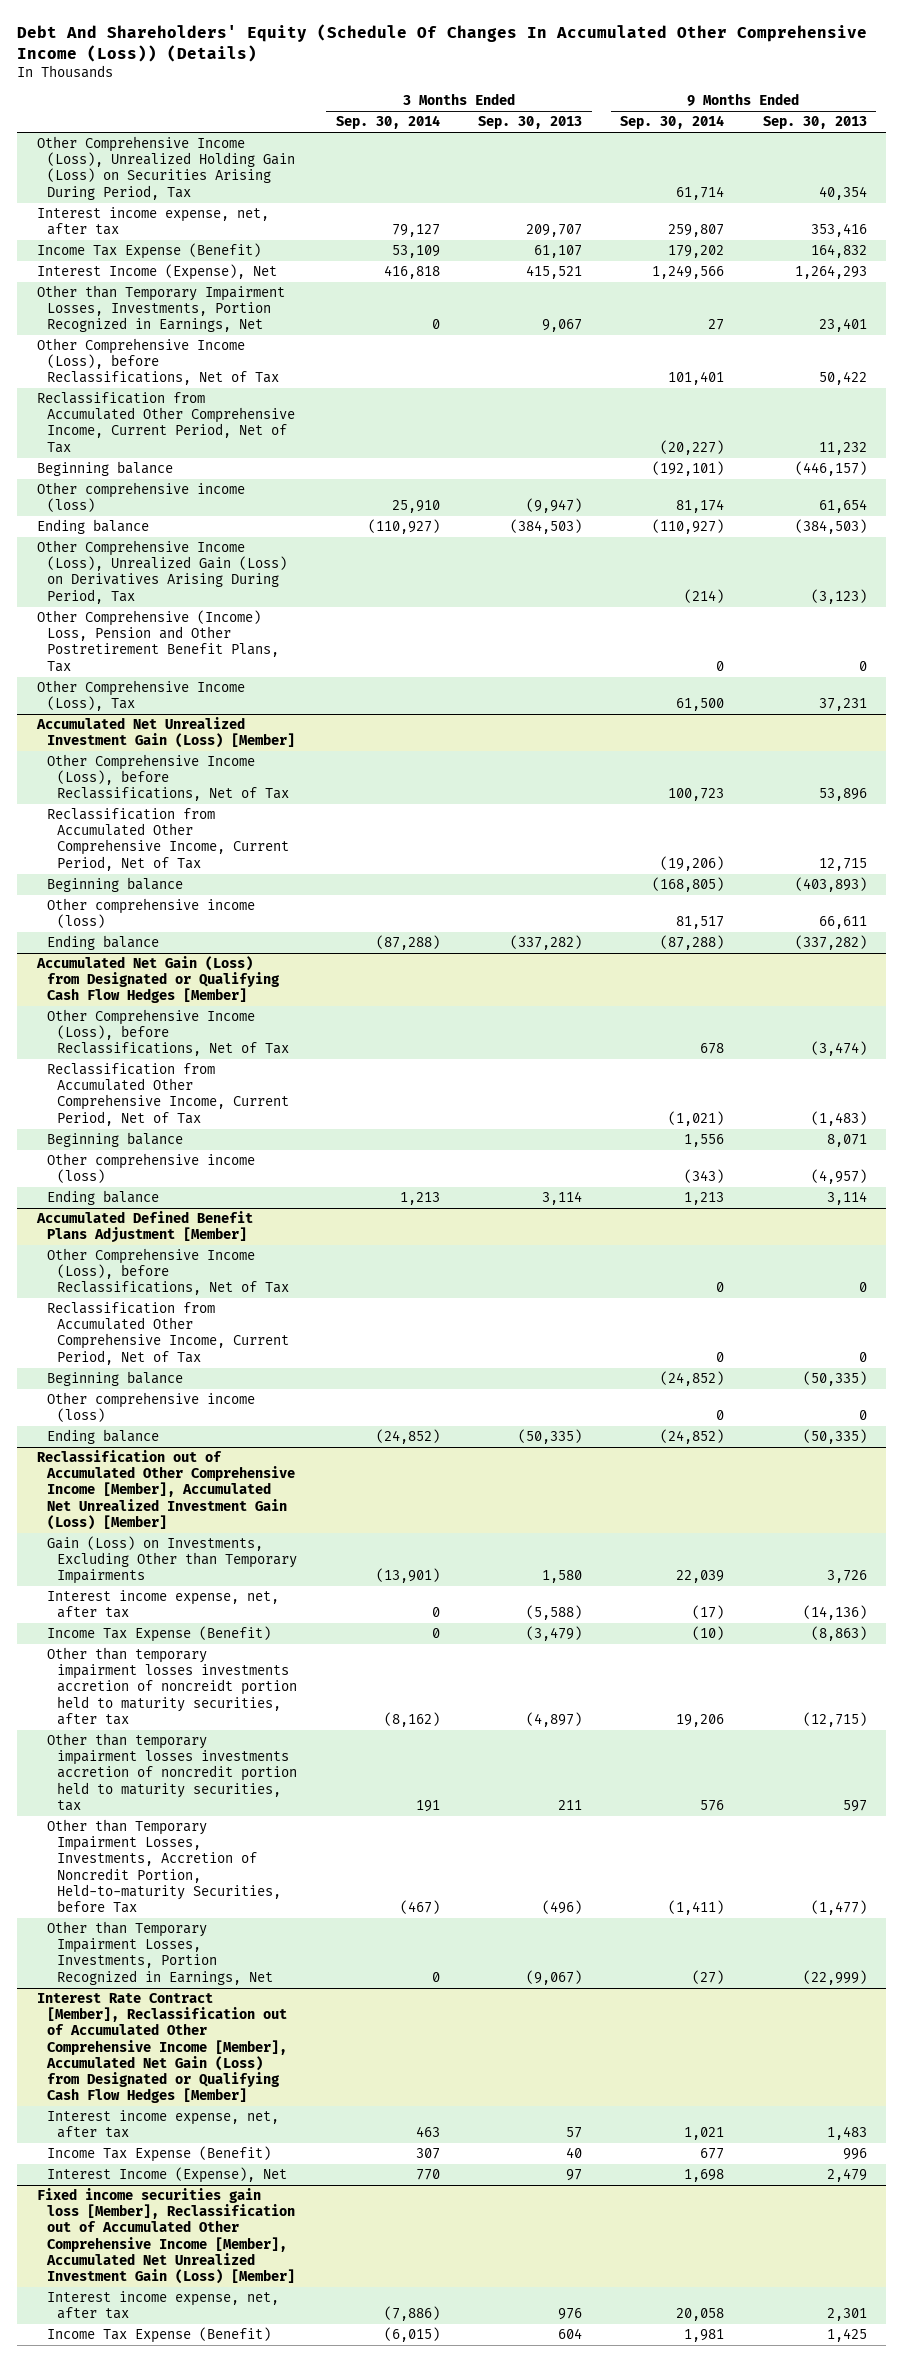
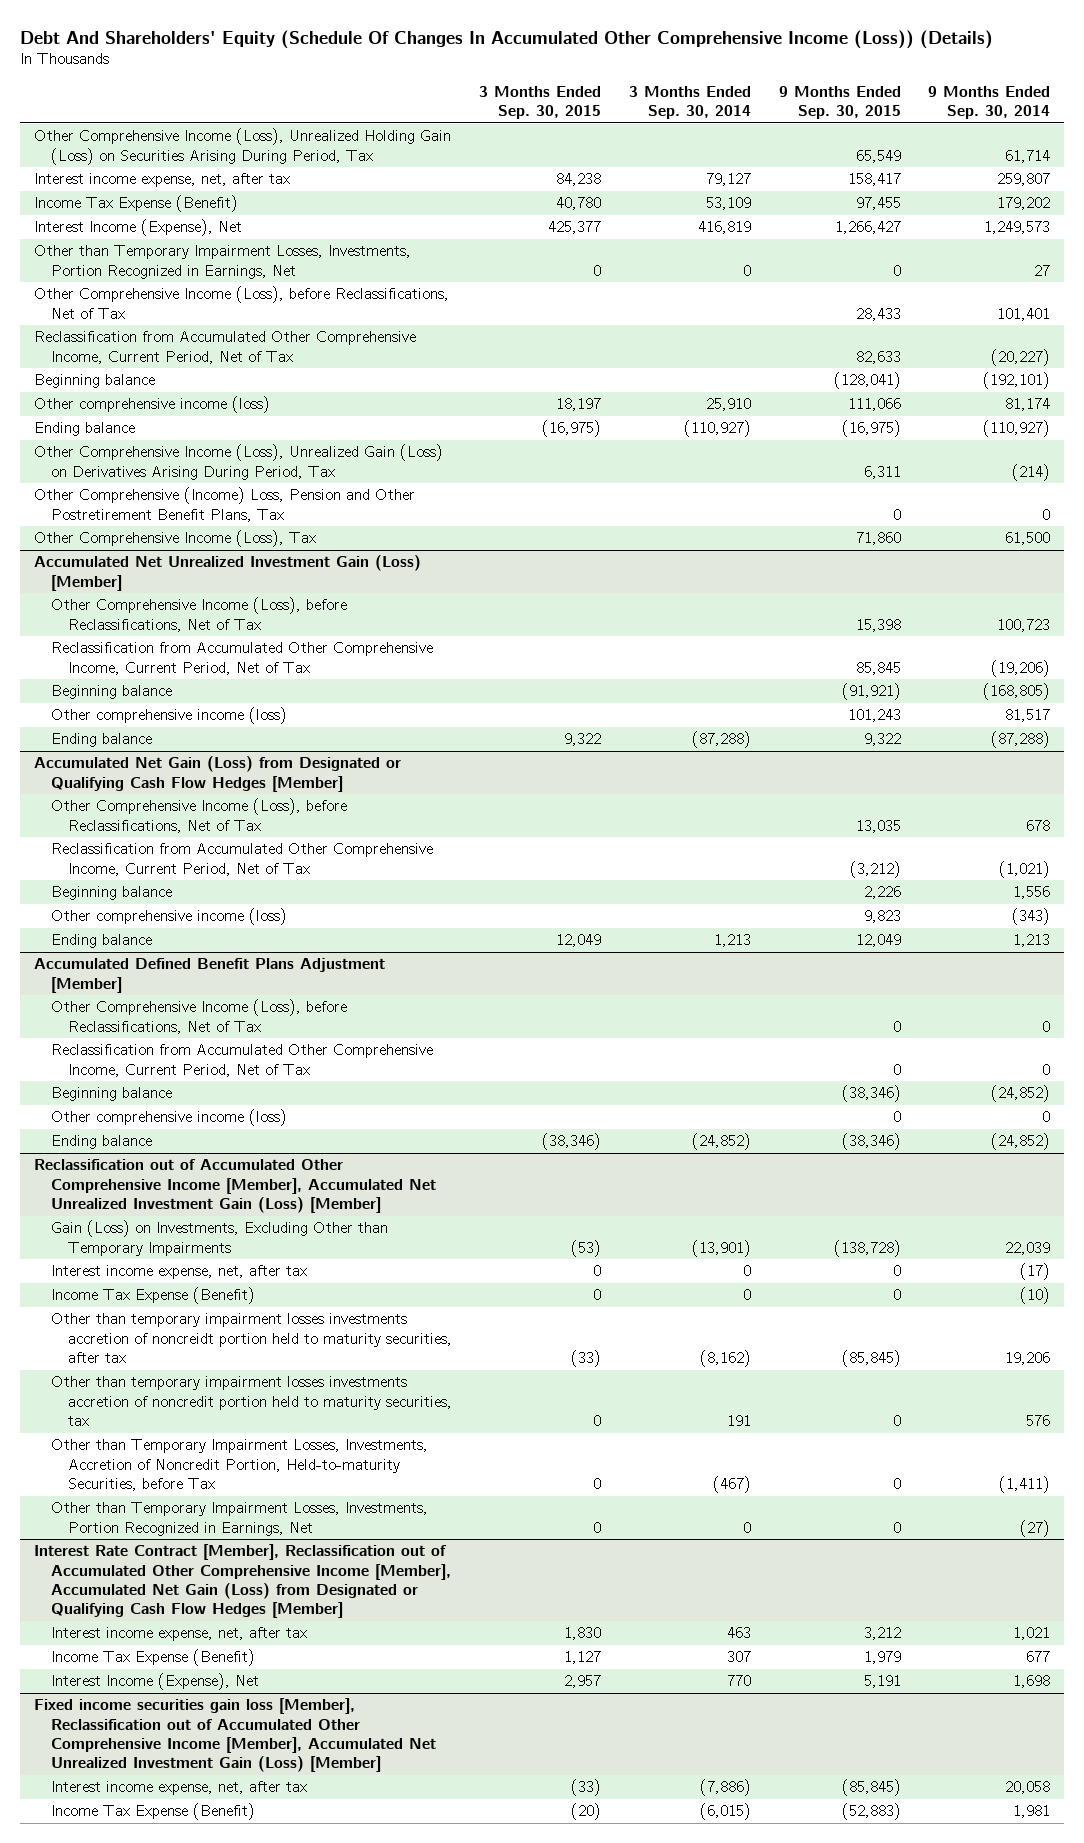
- | 3 Months Ended Sep. 30, 2014 | 3 Months Ended Sep. 30, 2013 | 9 Months Ended Sep. 30, 2014 | 9 Months Ended Sep. 30, 2013
+ | 3 Months Ended Sep. 30, 2015 | 3 Months Ended Sep. 30, 2014 | 9 Months Ended Sep. 30, 2015 | 9 Months Ended Sep. 30, 2014
- Interest Income (Expense), Net | 416,818 | 415,521 | 1,249,566 | 1,264,293
+ Interest Income (Expense), Net | 425,377 | 416,819 | 1,266,427 | 1,249,573

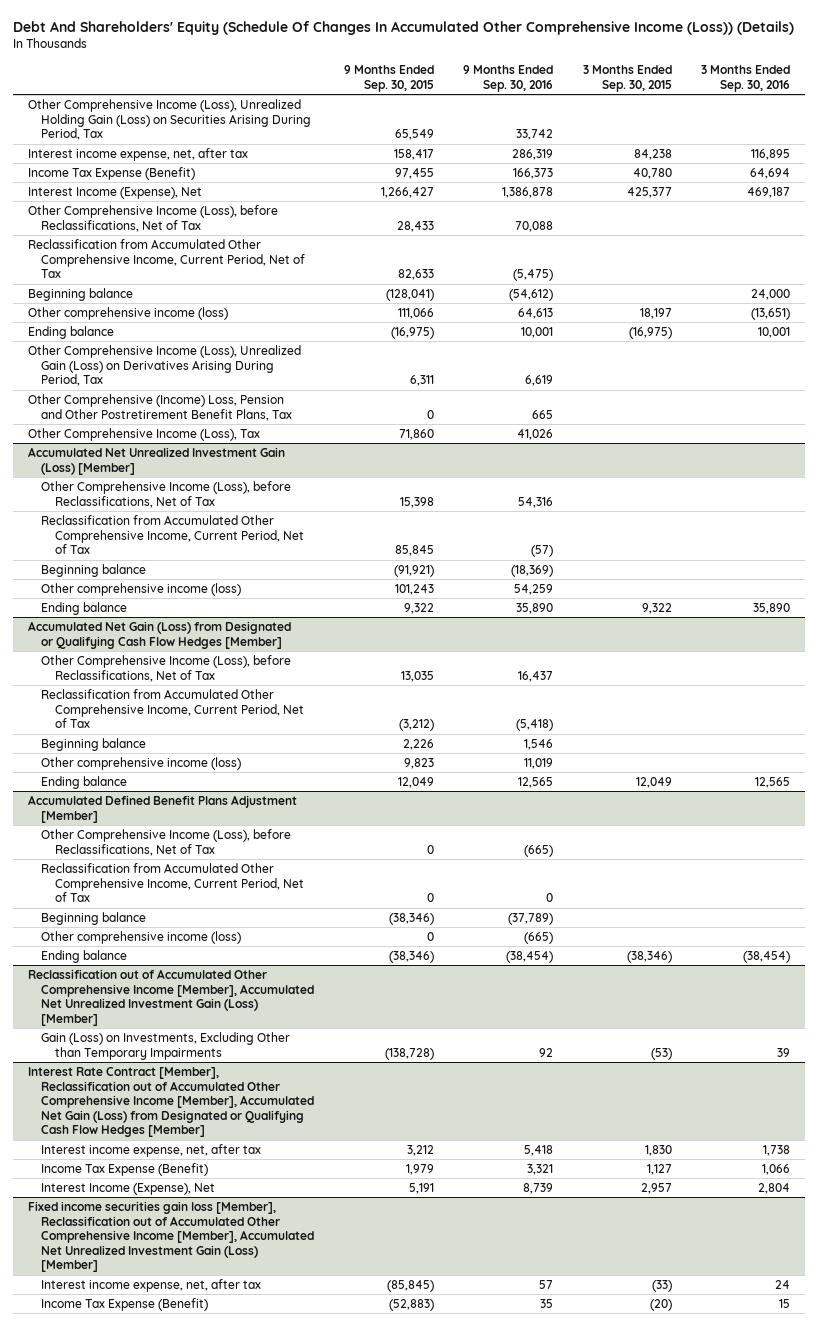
- | 3 Months Ended Sep. 30, 2015 | 3 Months Ended Sep. 30, 2014 | 9 Months Ended Sep. 30, 2015 | 9 Months Ended Sep. 30, 2014
+ | 9 Months Ended Sep. 30, 2015 | 9 Months Ended Sep. 30, 2016 | 3 Months Ended Sep. 30, 2015 | 3 Months Ended Sep. 30, 2016
- Other than Temporary Impairment Losses, Investments, Portion Recognized in Earnings, Net | 0 | 0 | 0 | 27
@ Reclassification out of Accumulated Other Comprehensive Income [Member], Accumulated Net Unrealized Investment Gain (Loss) [Member]
- Interest income expense, net, after tax | 0 | 0 | 0 | (17)
- Income Tax Expense (Benefit) | 0 | 0 | 0 | (10)
- Other than temporary impairment losses investments accretion of noncreidt portion held to maturity securities, after tax | (33) | (8,162) | (85,845) | 19,206
- Other than temporary impairment losses investments accretion of noncredit portion held to maturity securities, tax | 0 | 191 | 0 | 576
- Other than Temporary Impairment Losses, Investments, Accretion of Noncredit Portion, Held-to-maturity Securities, before Tax | 0 | (467) | 0 | (1,411)
- Other than Temporary Impairment Losses, Investments, Portion Recognized in Earnings, Net | 0 | 0 | 0 | (27)

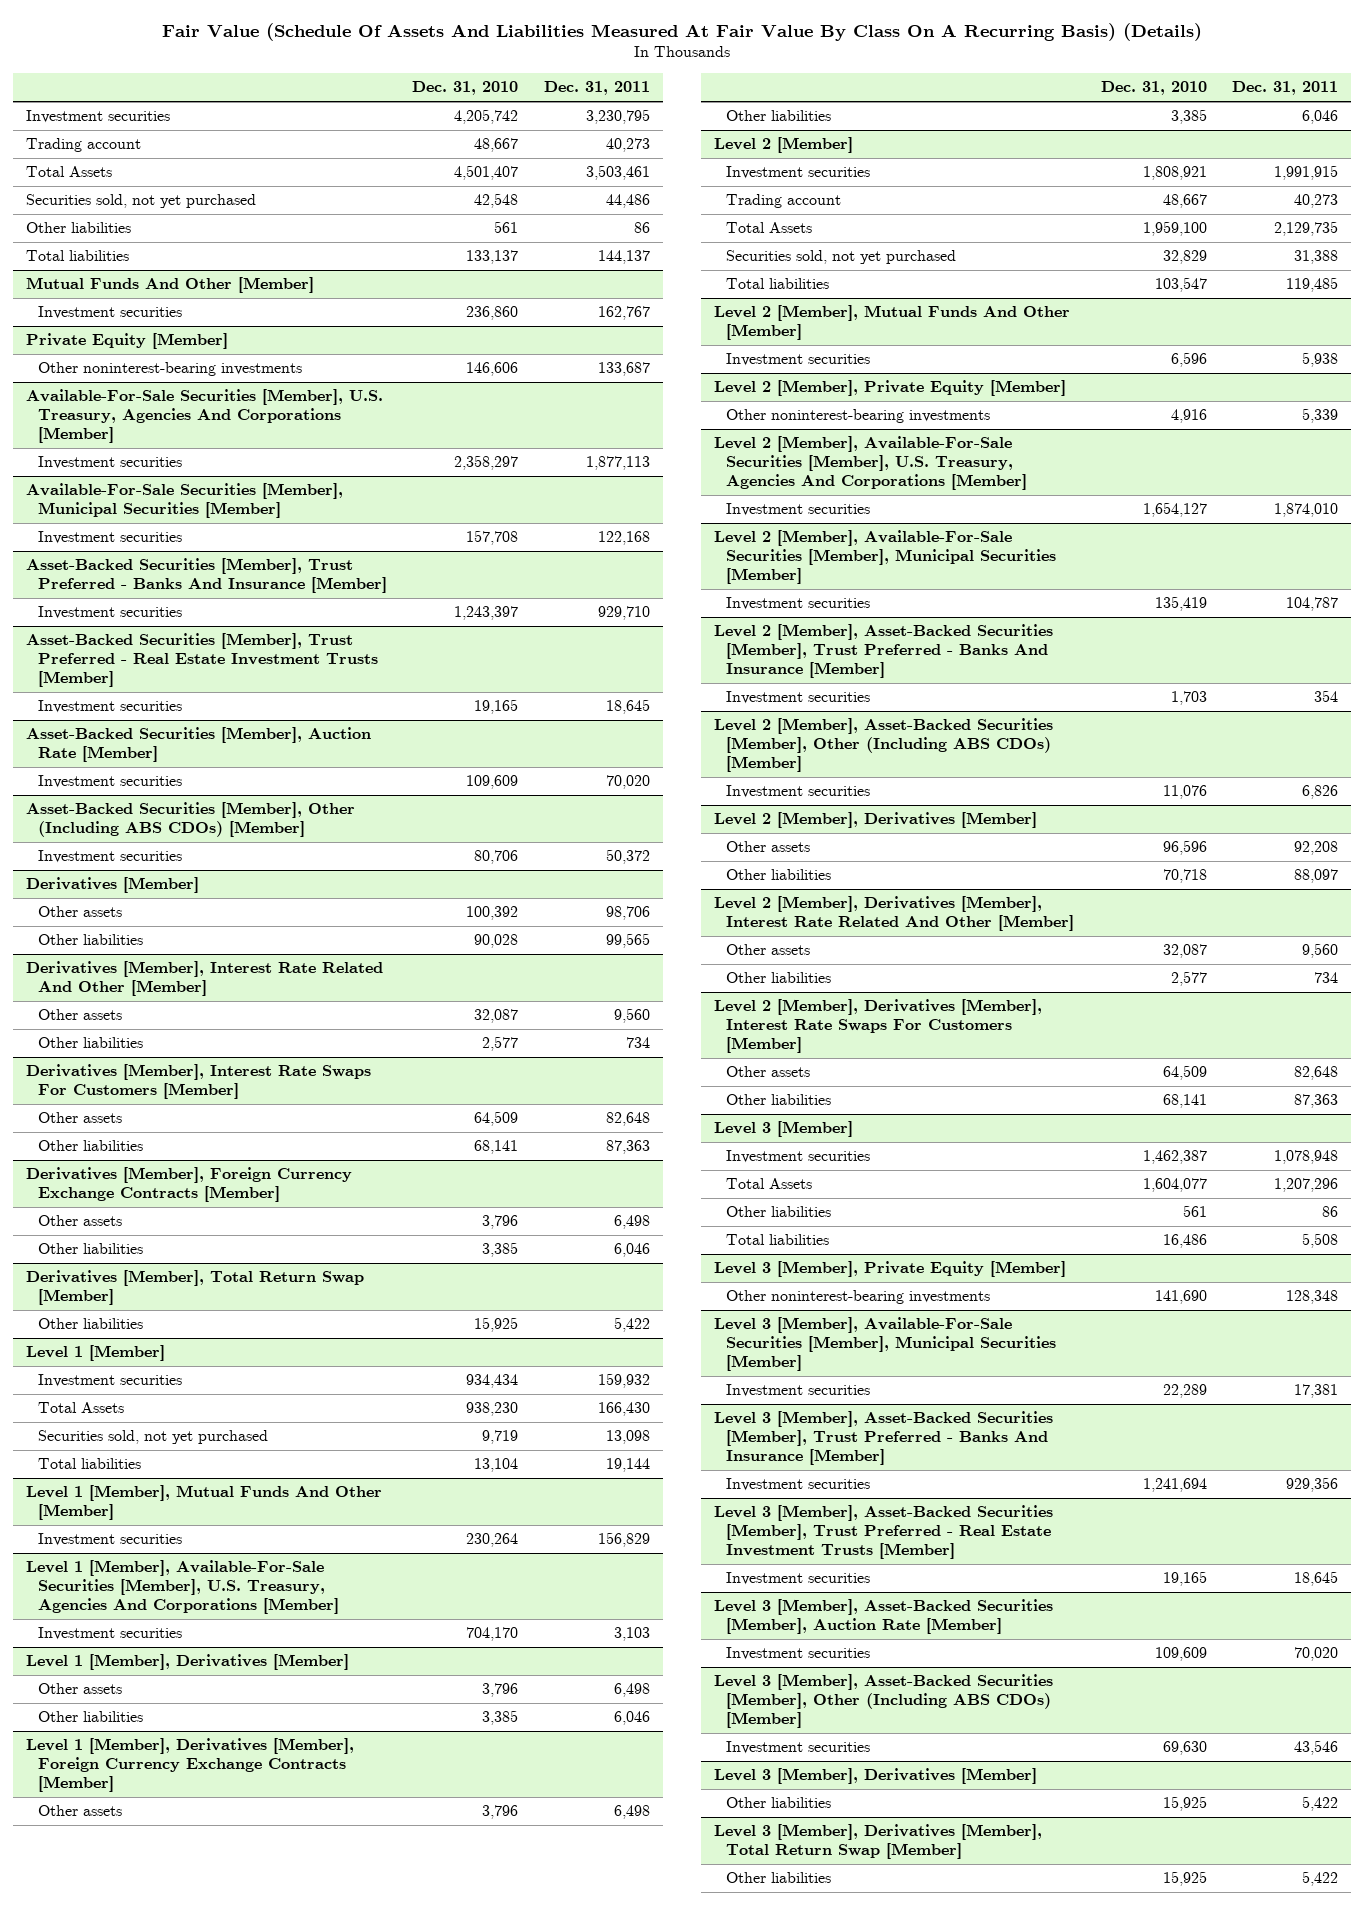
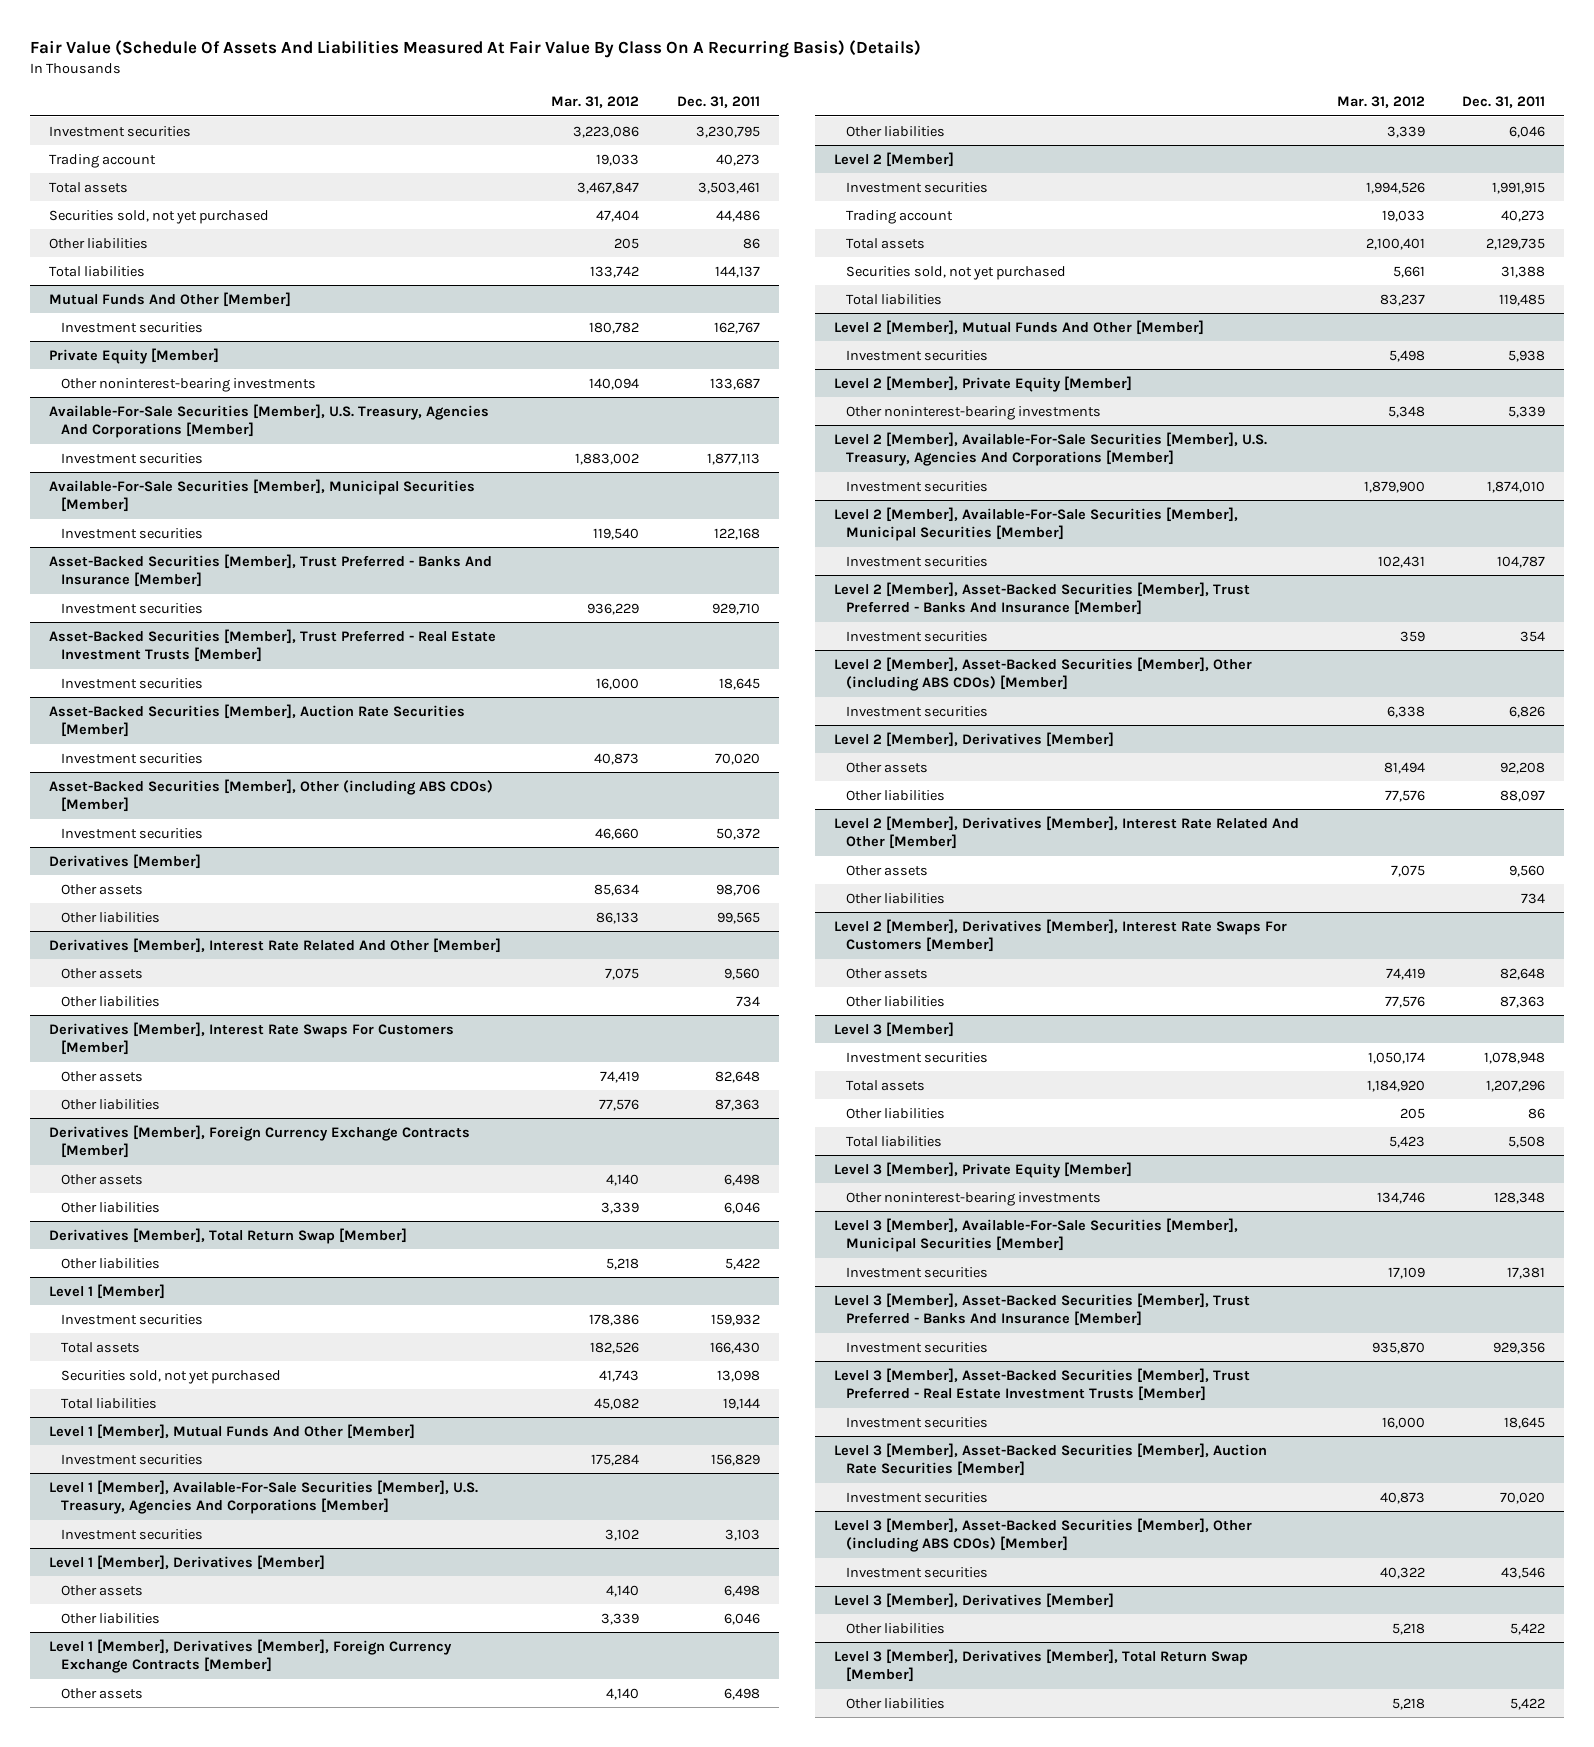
- | Dec. 31, 2010 | Dec. 31, 2011
+ | Mar. 31, 2012 | Dec. 31, 2011
- Total Assets | 4,501,407 | 3,503,461
+ Total assets | 3,467,847 | 3,503,461
- Asset-Backed Securities [Member], Auction Rate [Member]
+ Asset-Backed Securities [Member], Auction Rate Securities [Member]
- Asset-Backed Securities [Member], Other (Including ABS CDOs) [Member]
+ Asset-Backed Securities [Member], Other (including ABS CDOs) [Member]
@ Level 1 [Member]
- Total Assets | 938,230 | 166,430
+ Total assets | 182,526 | 166,430
@ Level 2 [Member]
- Total Assets | 1,959,100 | 2,129,735
+ Total assets | 2,100,401 | 2,129,735
- Level 2 [Member], Asset-Backed Securities [Member], Other (Including ABS CDOs) [Member]
+ Level 2 [Member], Asset-Backed Securities [Member], Other (including ABS CDOs) [Member]
@ Level 3 [Member]
- Total Assets | 1,604,077 | 1,207,296
+ Total assets | 1,184,920 | 1,207,296
- Level 3 [Member], Asset-Backed Securities [Member], Auction Rate [Member]
+ Level 3 [Member], Asset-Backed Securities [Member], Auction Rate Securities [Member]
- Level 3 [Member], Asset-Backed Securities [Member], Other (Including ABS CDOs) [Member]
+ Level 3 [Member], Asset-Backed Securities [Member], Other (including ABS CDOs) [Member]

